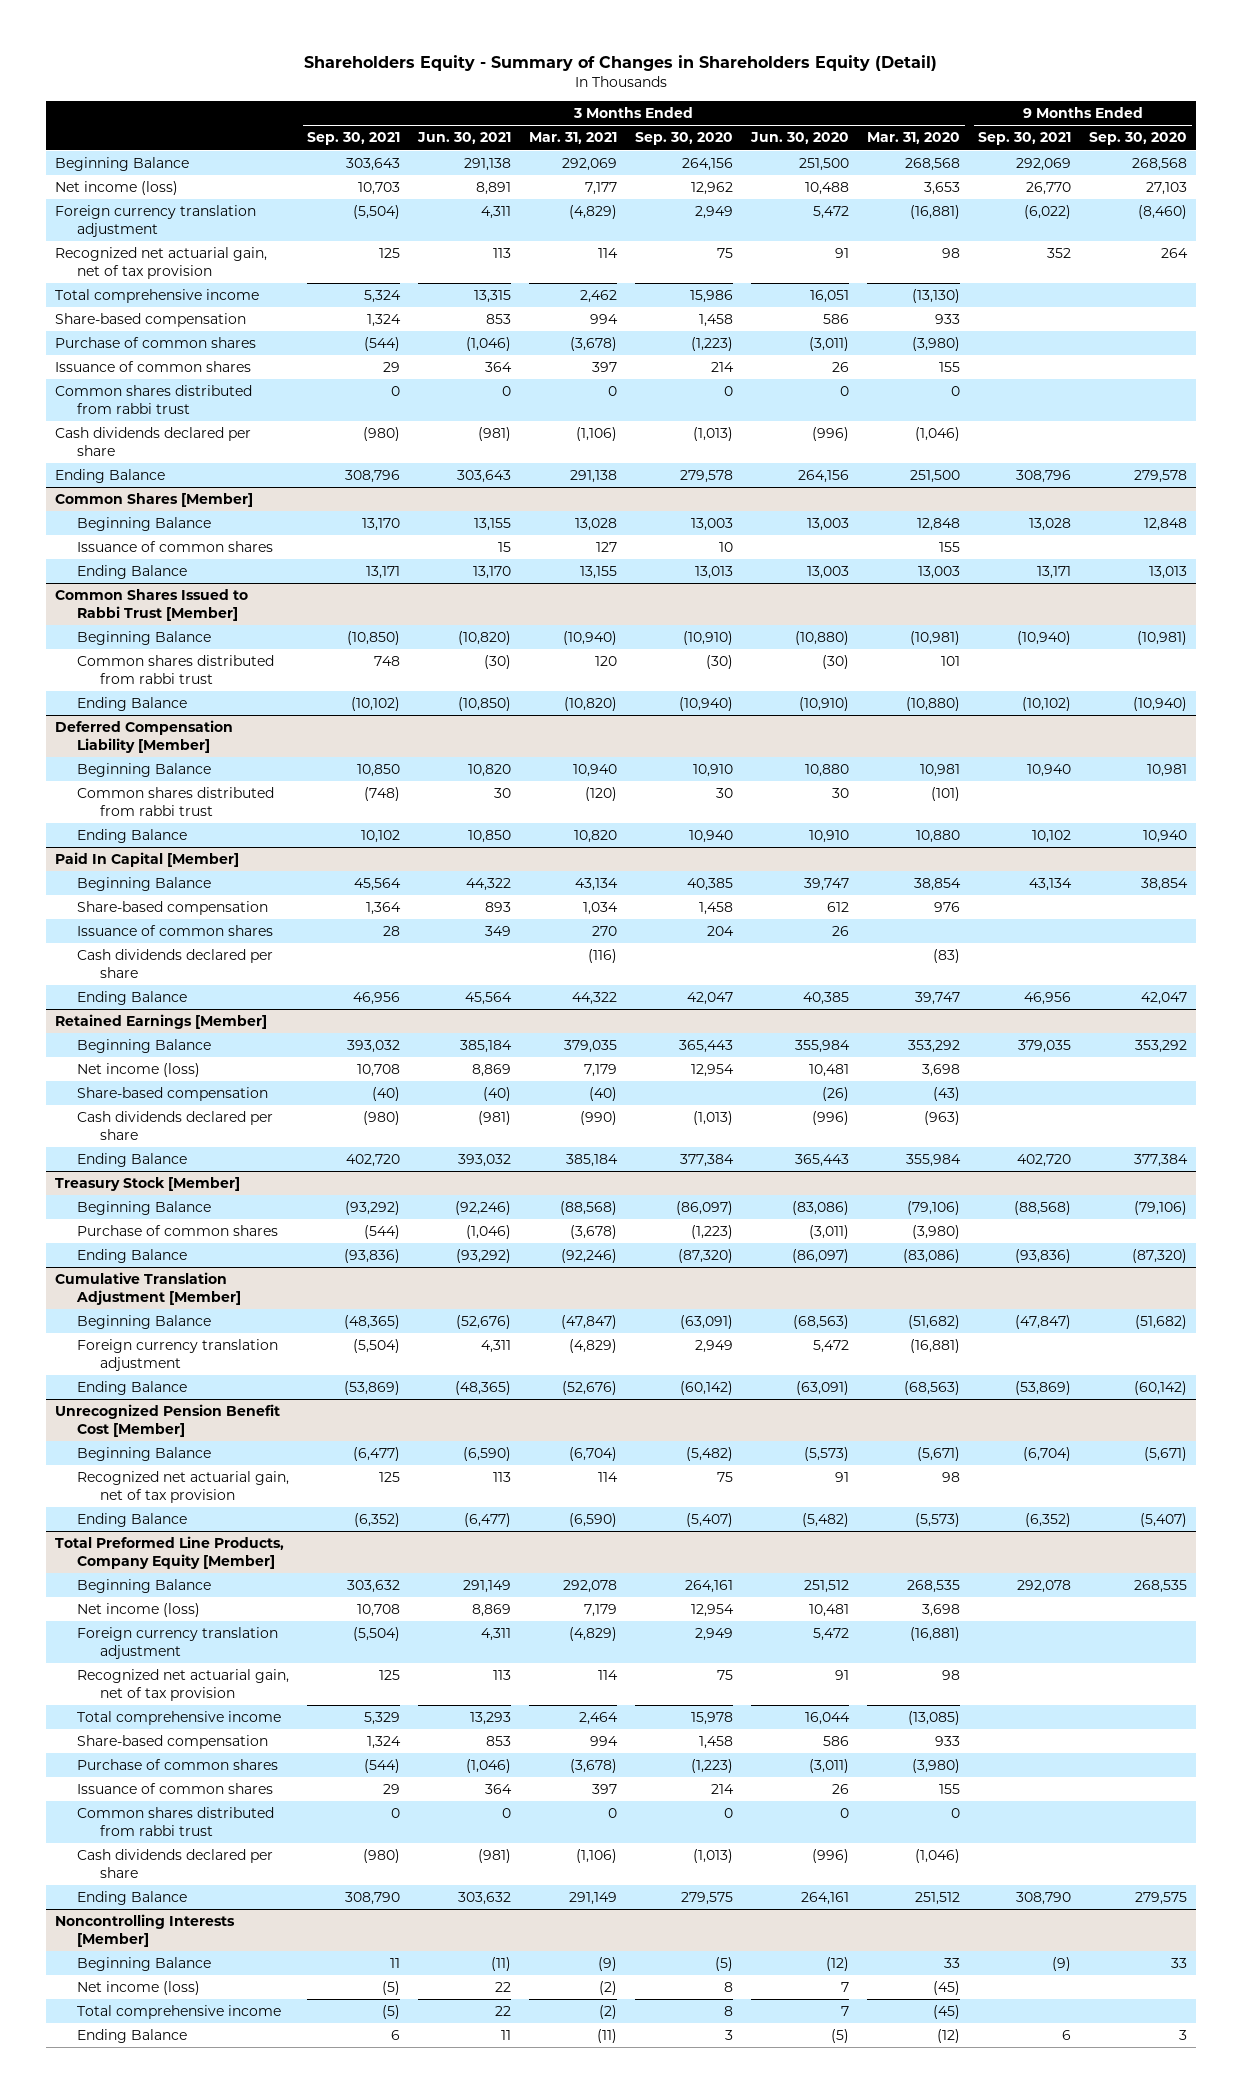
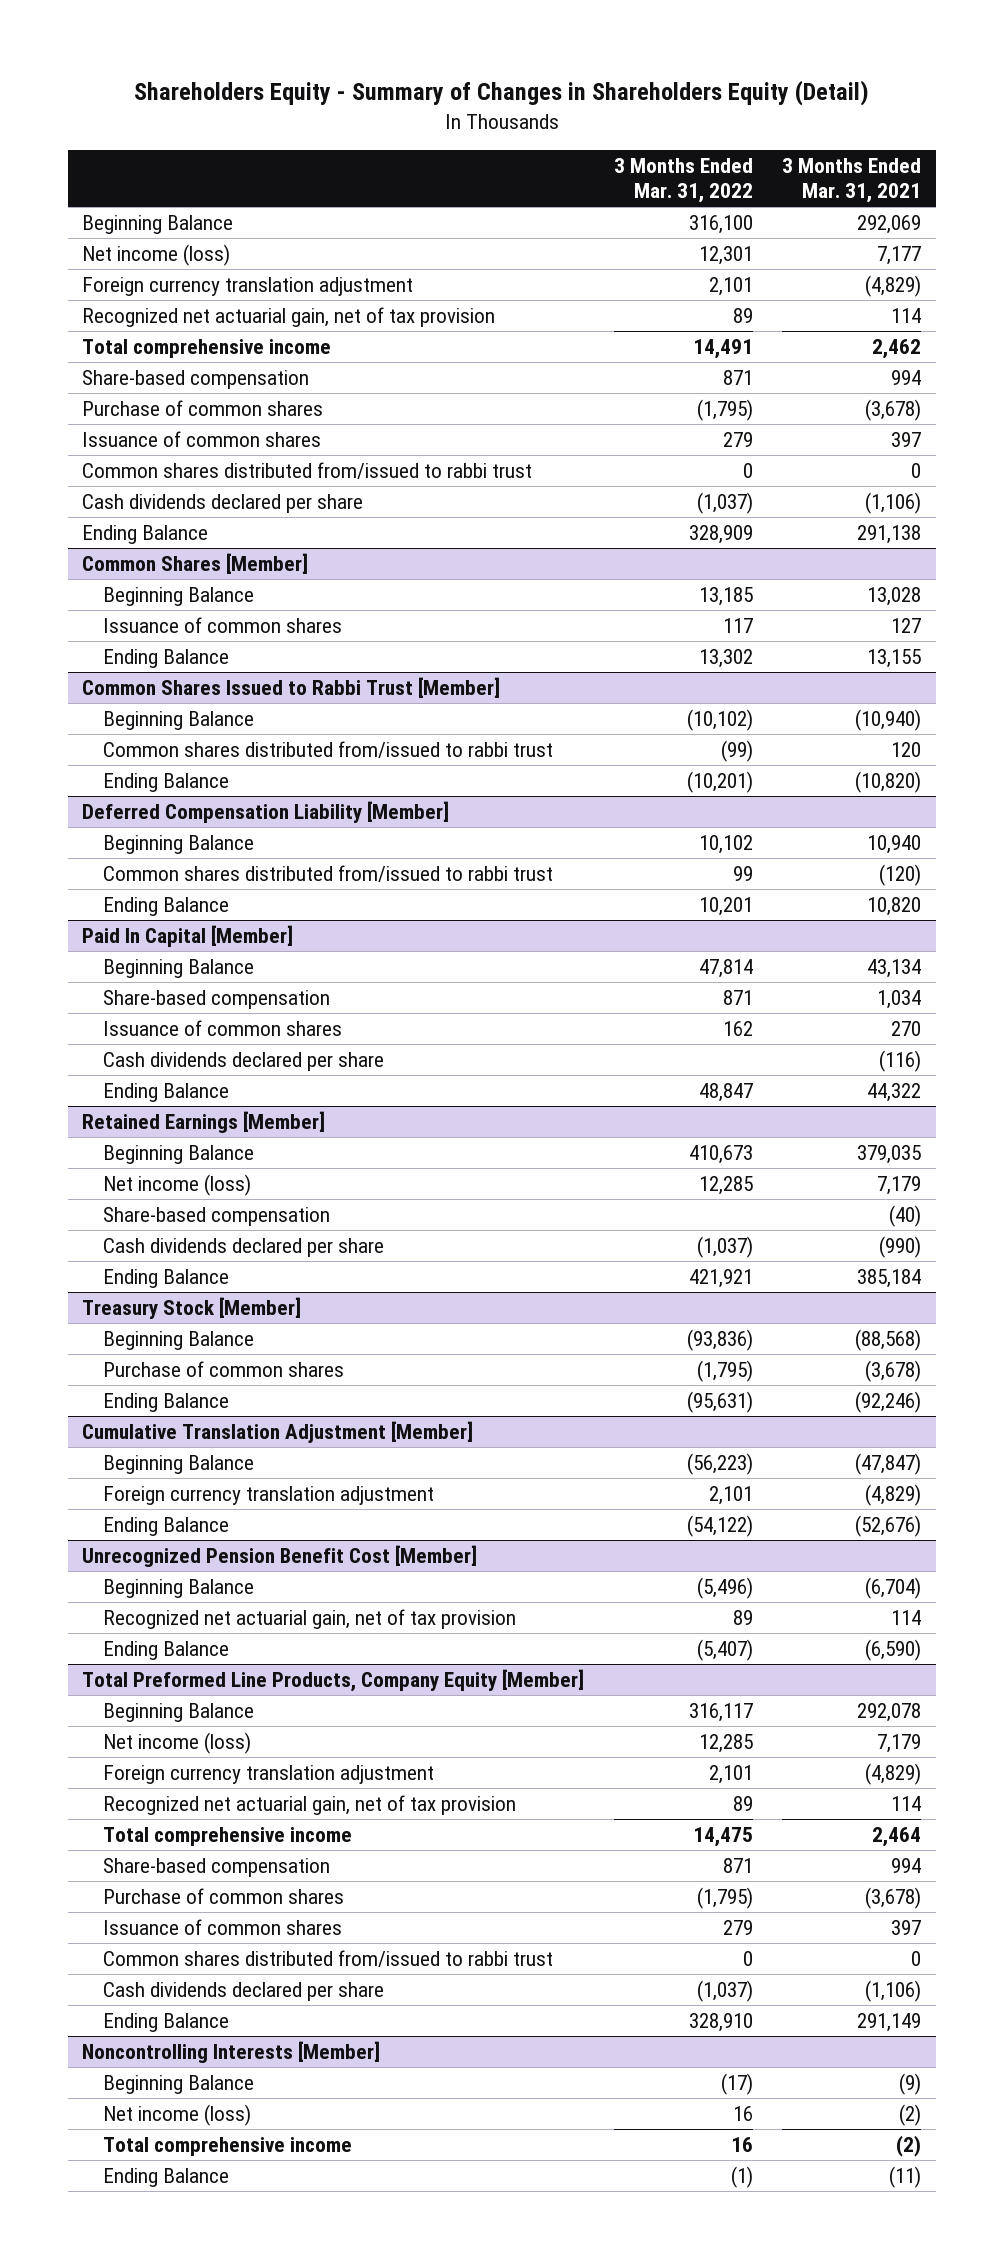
- | 3 Months Ended Sep. 30, 2021 | 3 Months Ended Jun. 30, 2021 | 3 Months Ended Mar. 31, 2021 | 3 Months Ended Sep. 30, 2020 | 3 Months Ended Jun. 30, 2020 | 3 Months Ended Mar. 31, 2020 | 9 Months Ended Sep. 30, 2021 | 9 Months Ended Sep. 30, 2020
+ | 3 Months Ended Mar. 31, 2022 | 3 Months Ended Mar. 31, 2021
- Common shares distributed from rabbi trust | 0 | 0 | 0 | 0 | 0 | 0 | |
+ Common shares distributed from/issued to rabbi trust | 0 | 0
@ Common Shares Issued to Rabbi Trust [Member]
- Common shares distributed from rabbi trust | 748 | (30) | 120 | (30) | (30) | 101 | |
+ Common shares distributed from/issued to rabbi trust | (99) | 120
@ Deferred Compensation Liability [Member]
- Common shares distributed from rabbi trust | (748) | 30 | (120) | 30 | 30 | (101) | |
+ Common shares distributed from/issued to rabbi trust | 99 | (120)
@ Total Preformed Line Products, Company Equity [Member]
- Common shares distributed from rabbi trust | 0 | 0 | 0 | 0 | 0 | 0 | |
+ Common shares distributed from/issued to rabbi trust | 0 | 0

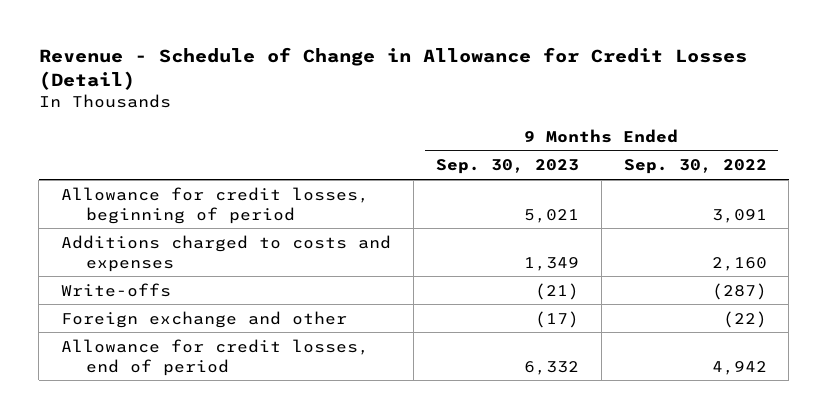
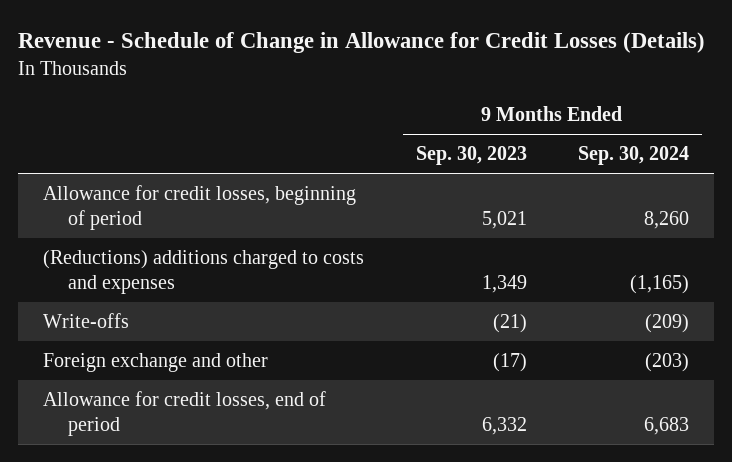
- Revenue - Schedule of Change in Allowance for Credit Losses (Detail)
+ Revenue - Schedule of Change in Allowance for Credit Losses (Details)
- | 9 Months Ended Sep. 30, 2023 | 9 Months Ended Sep. 30, 2022
+ | 9 Months Ended Sep. 30, 2023 | 9 Months Ended Sep. 30, 2024
- Additions charged to costs and expenses | 1,349 | 2,160
+ (Reductions) additions charged to costs and expenses | 1,349 | (1,165)

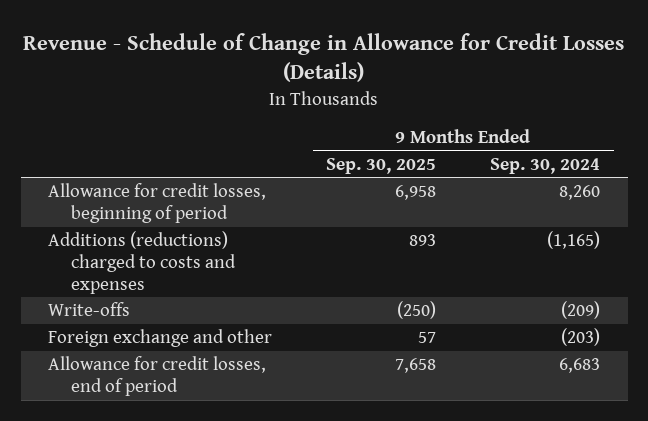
- | 9 Months Ended Sep. 30, 2023 | 9 Months Ended Sep. 30, 2024
+ | 9 Months Ended Sep. 30, 2025 | 9 Months Ended Sep. 30, 2024
- (Reductions) additions charged to costs and expenses | 1,349 | (1,165)
+ Additions (reductions) charged to costs and expenses | 893 | (1,165)

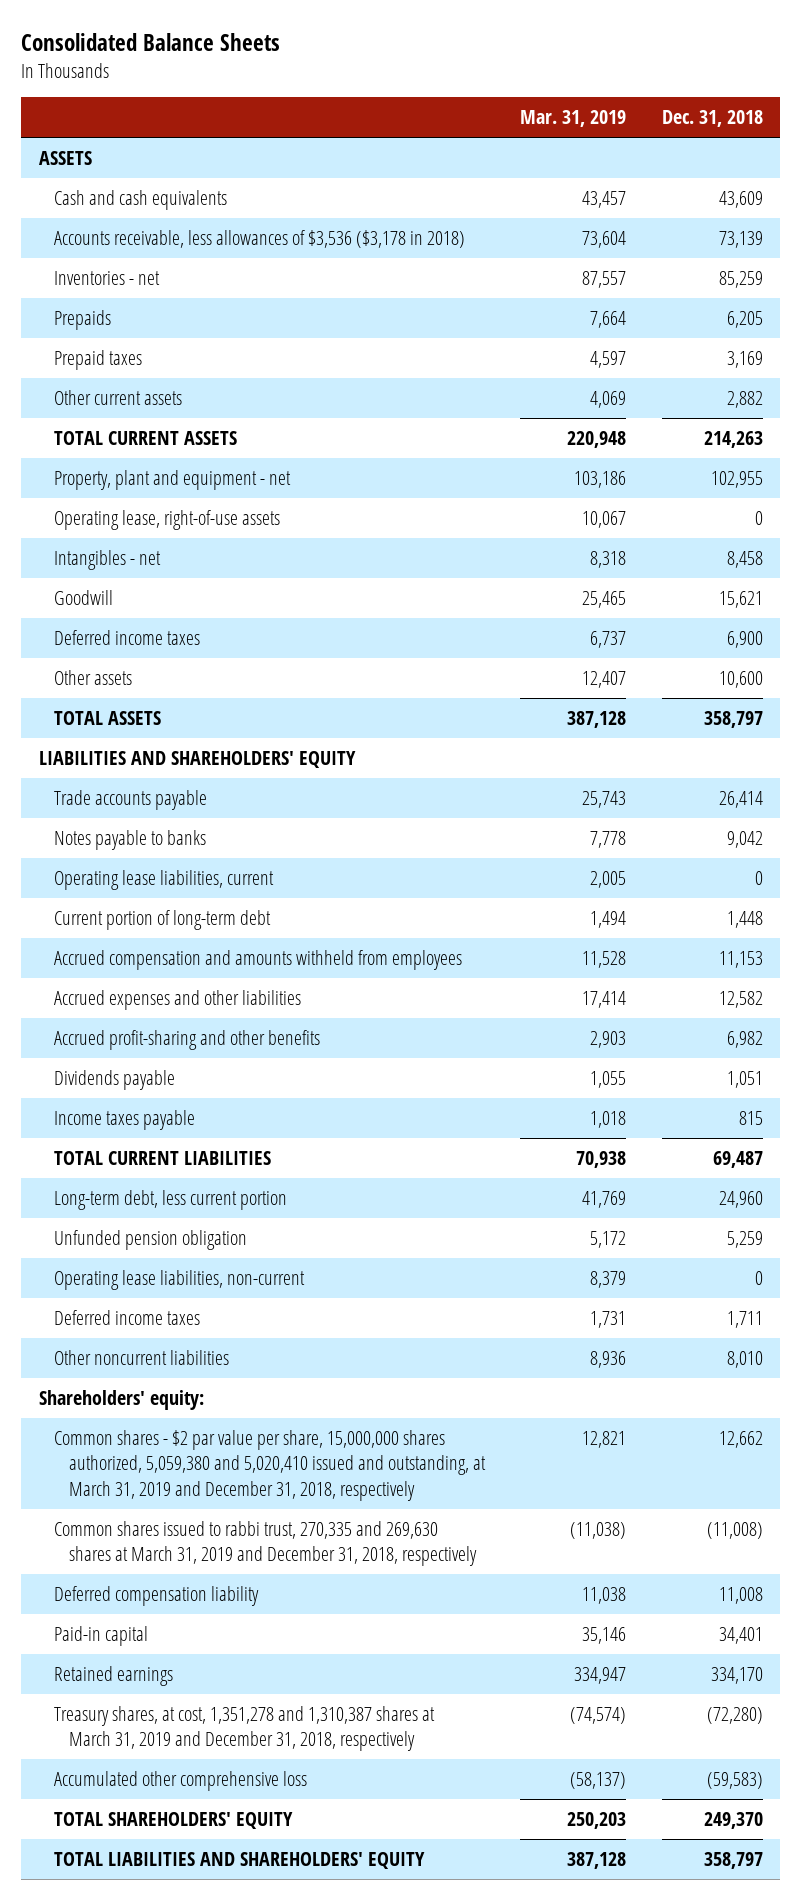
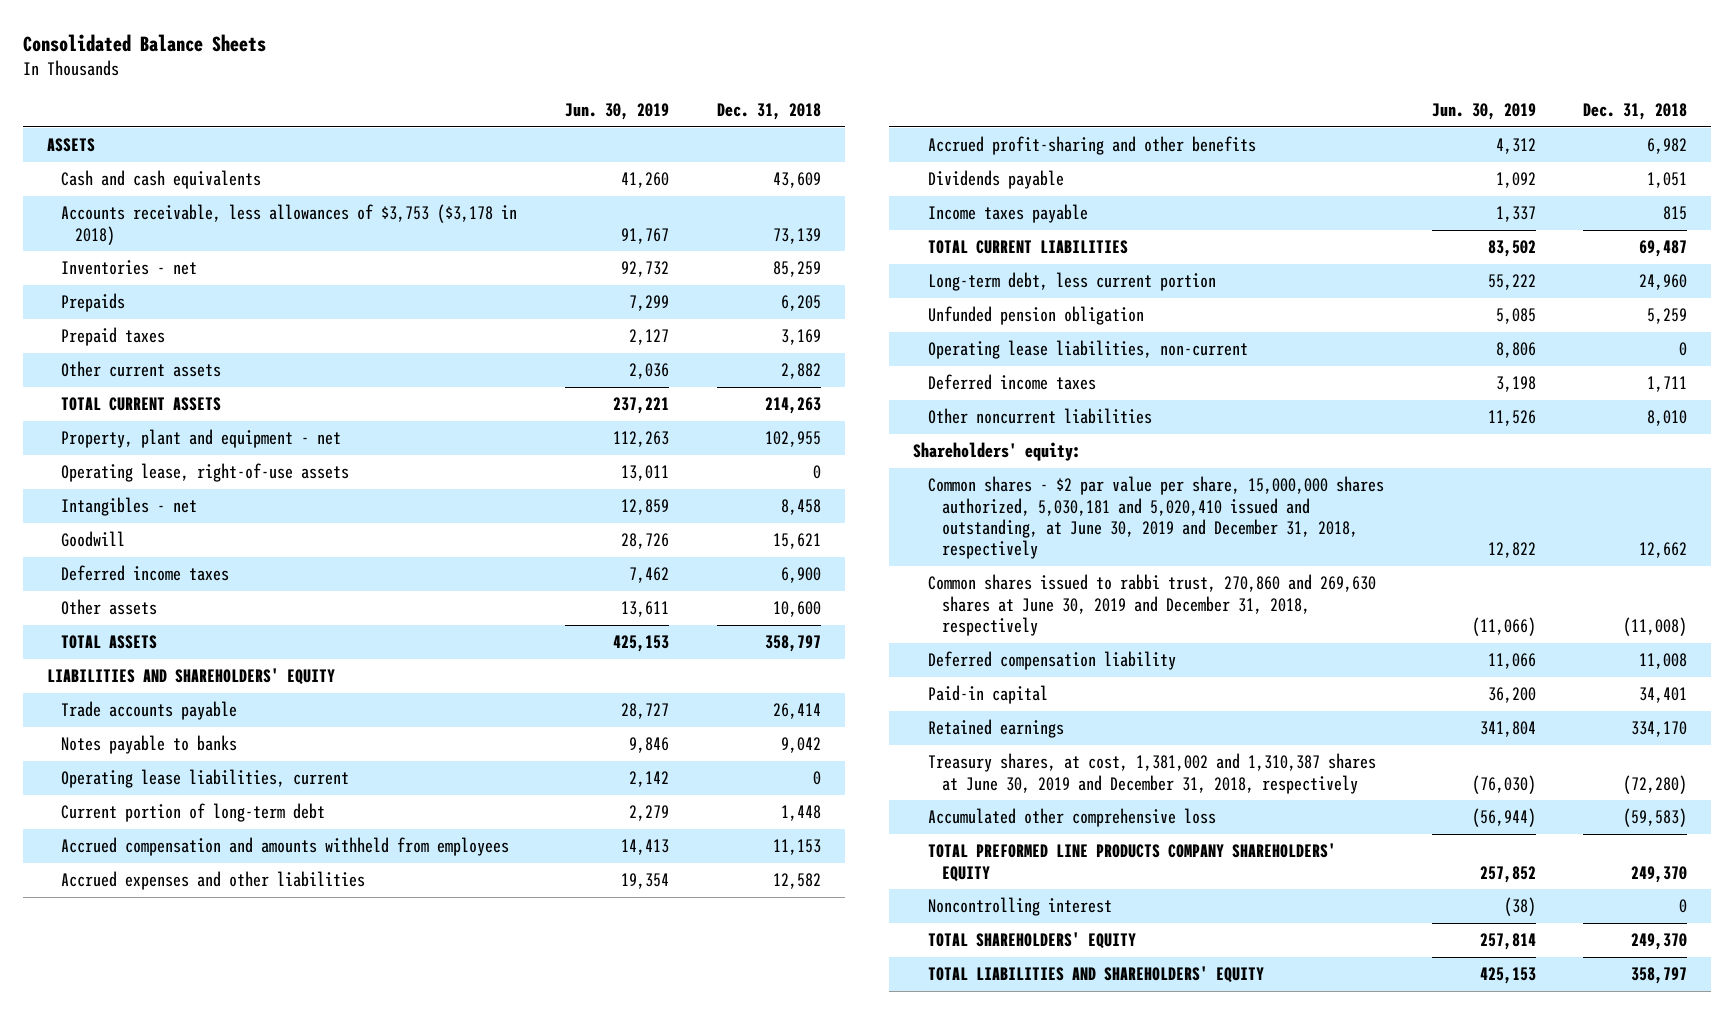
- | Mar. 31, 2019 | Dec. 31, 2018
+ | Jun. 30, 2019 | Dec. 31, 2018
- Accounts receivable, less allowances of $3,536 ($3,178 in 2018) | 73,604 | 73,139
+ Accounts receivable, less allowances of $3,753 ($3,178 in 2018) | 91,767 | 73,139
- Common shares - $2 par value per share, 15,000,000 shares authorized, 5,059,380 and 5,020,410 issued and outstanding, at March 31, 2019 and December 31, 2018, respectively | 12,821 | 12,662
- Common shares issued to rabbi trust, 270,335 and 269,630 shares at March 31, 2019 and December 31, 2018, respectively | (11,038) | (11,008)
+ Common shares - $2 par value per share, 15,000,000 shares authorized, 5,030,181 and 5,020,410 issued and outstanding, at June 30, 2019 and December 31, 2018, respectively | 12,822 | 12,662
+ Common shares issued to rabbi trust, 270,860 and 269,630 shares at June 30, 2019 and December 31, 2018, respectively | (11,066) | (11,008)
- Treasury shares, at cost, 1,351,278 and 1,310,387 shares at March 31, 2019 and December 31, 2018, respectively | (74,574) | (72,280)
+ Treasury shares, at cost, 1,381,002 and 1,310,387 shares at June 30, 2019 and December 31, 2018, respectively | (76,030) | (72,280)
+ TOTAL PREFORMED LINE PRODUCTS COMPANY SHAREHOLDERS' EQUITY | 257,852 | 249,370
+ Noncontrolling interest | (38) | 0

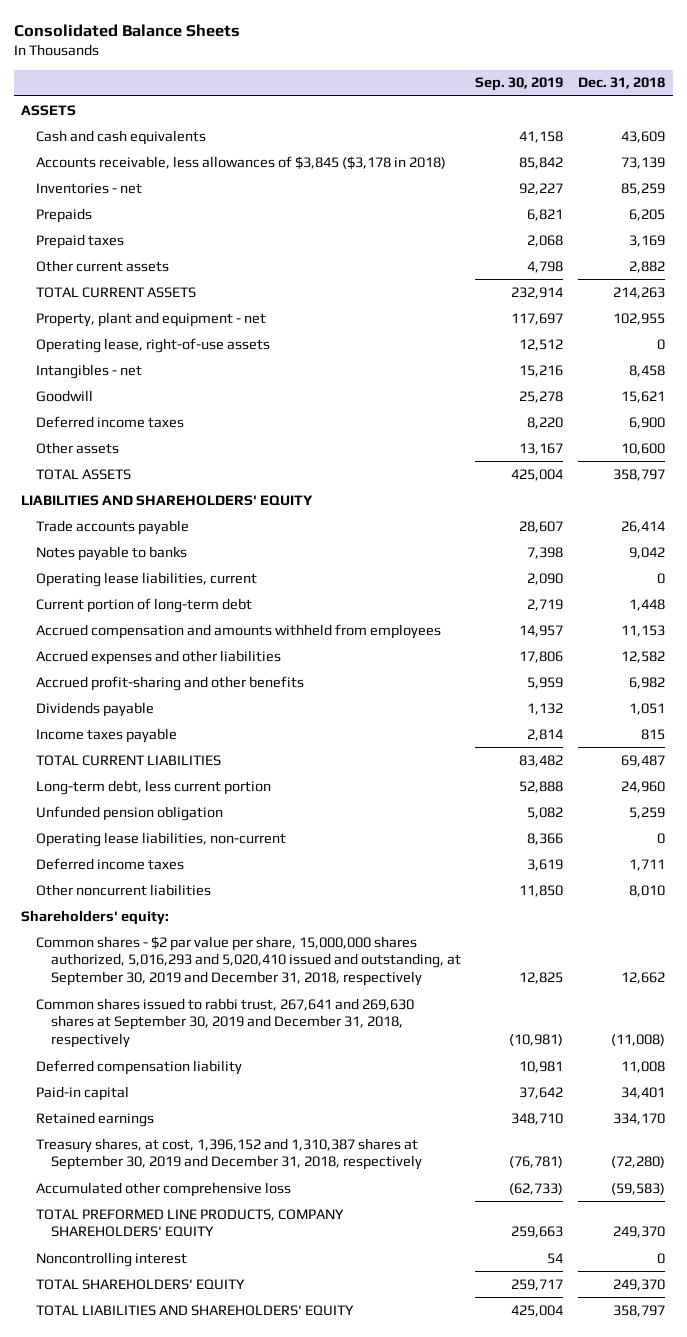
- | Jun. 30, 2019 | Dec. 31, 2018
+ | Sep. 30, 2019 | Dec. 31, 2018
- Accounts receivable, less allowances of $3,753 ($3,178 in 2018) | 91,767 | 73,139
+ Accounts receivable, less allowances of $3,845 ($3,178 in 2018) | 85,842 | 73,139
- Common shares - $2 par value per share, 15,000,000 shares authorized, 5,030,181 and 5,020,410 issued and outstanding, at June 30, 2019 and December 31, 2018, respectively | 12,822 | 12,662
- Common shares issued to rabbi trust, 270,860 and 269,630 shares at June 30, 2019 and December 31, 2018, respectively | (11,066) | (11,008)
+ Common shares - $2 par value per share, 15,000,000 shares authorized, 5,016,293 and 5,020,410 issued and outstanding, at September 30, 2019 and December 31, 2018, respectively | 12,825 | 12,662
+ Common shares issued to rabbi trust, 267,641 and 269,630 shares at September 30, 2019 and December 31, 2018, respectively | (10,981) | (11,008)
- Treasury shares, at cost, 1,381,002 and 1,310,387 shares at June 30, 2019 and December 31, 2018, respectively | (76,030) | (72,280)
+ Treasury shares, at cost, 1,396,152 and 1,310,387 shares at September 30, 2019 and December 31, 2018, respectively | (76,781) | (72,280)
- TOTAL PREFORMED LINE PRODUCTS COMPANY SHAREHOLDERS' EQUITY | 257,852 | 249,370
+ TOTAL PREFORMED LINE PRODUCTS, COMPANY SHAREHOLDERS' EQUITY | 259,663 | 249,370

